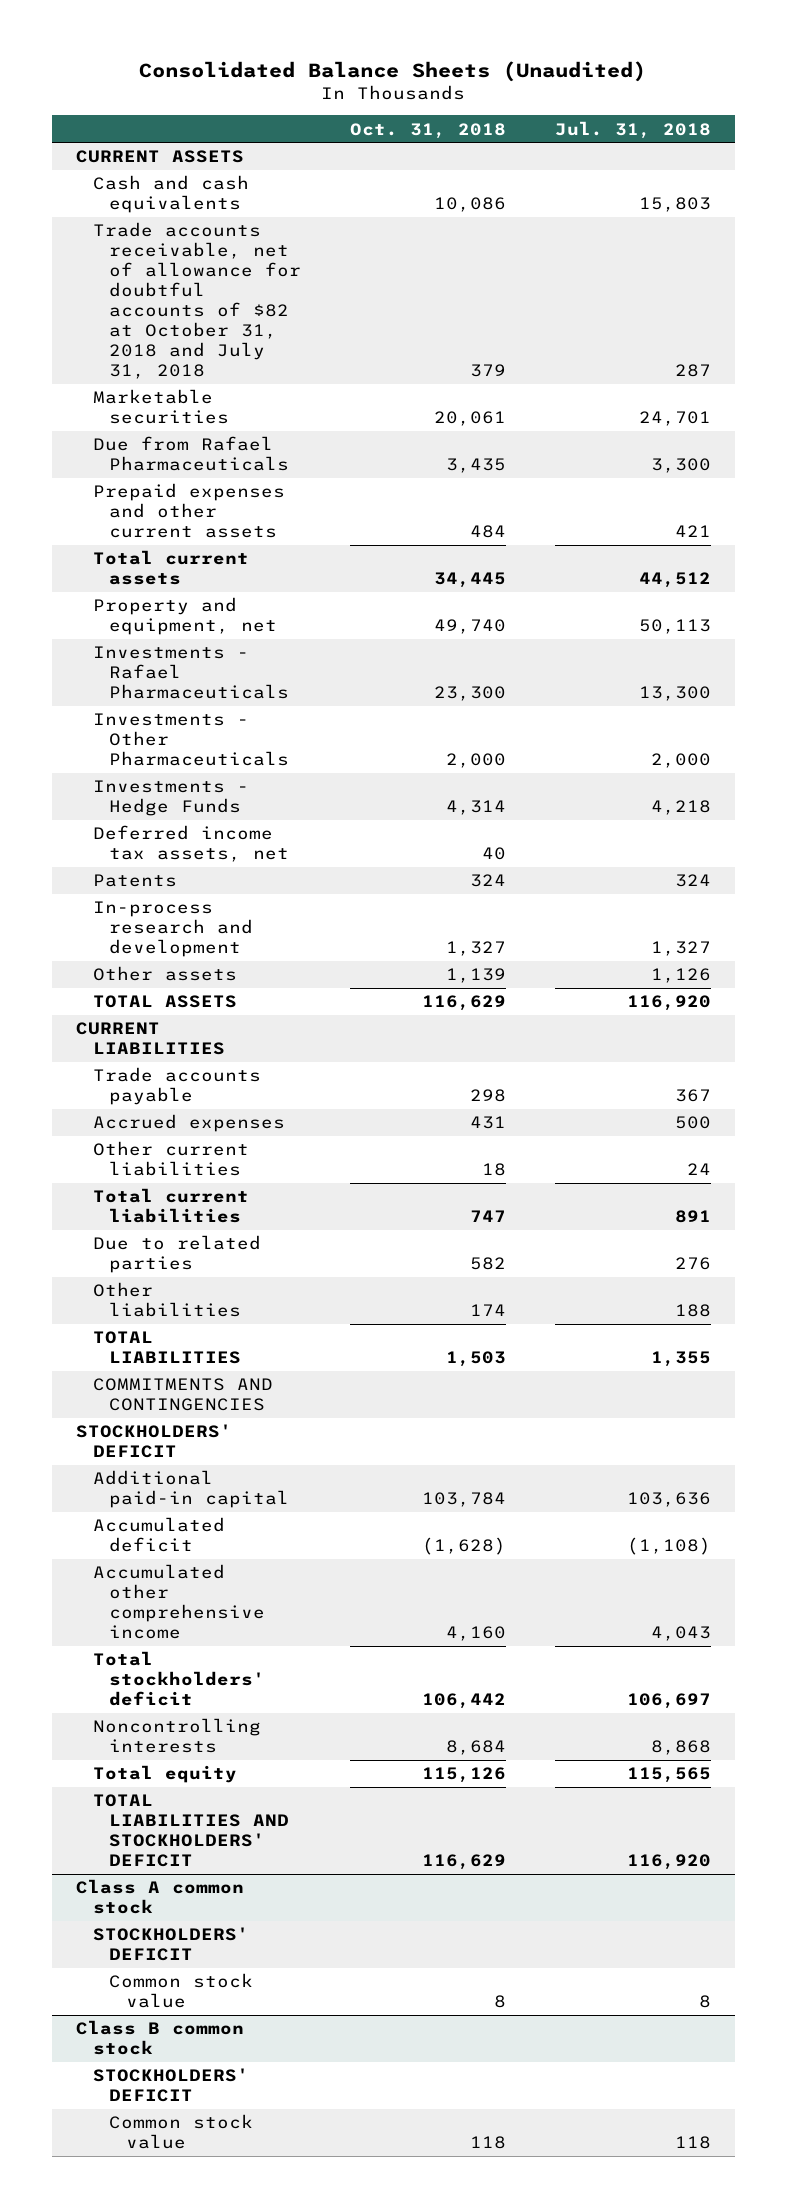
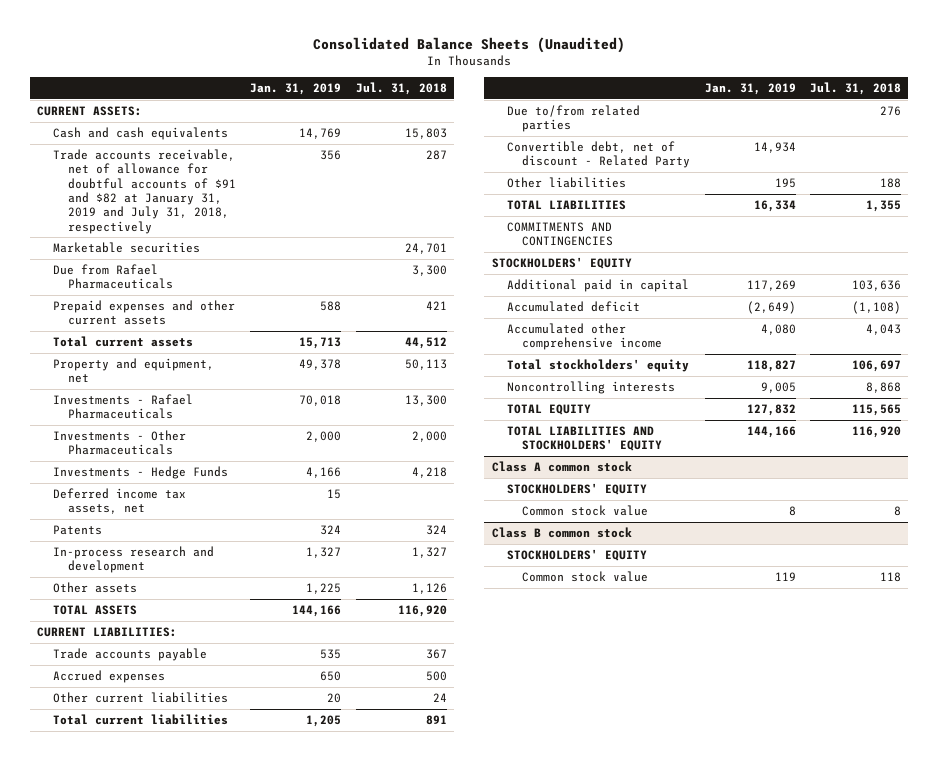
- | Oct. 31, 2018 | Jul. 31, 2018
+ | Jan. 31, 2019 | Jul. 31, 2018
- CURRENT ASSETS
+ CURRENT ASSETS:
- Trade accounts receivable, net of allowance for doubtful accounts of $82 at October 31, 2018 and July 31, 2018 | 379 | 287
+ Trade accounts receivable, net of allowance for doubtful accounts of $91 and $82 at January 31, 2019 and July 31, 2018, respectively | 356 | 287
- CURRENT LIABILITIES
+ CURRENT LIABILITIES:
- Due to related parties | 582 | 276
+ Due to/from related parties | | 276
+ Convertible debt, net of discount - Related Party | 14,934 |
- STOCKHOLDERS' DEFICIT
- Additional paid-in capital | 103,784 | 103,636
+ STOCKHOLDERS' EQUITY
+ Additional paid in capital | 117,269 | 103,636
- Total stockholders' deficit | 106,442 | 106,697
+ Total stockholders' equity | 118,827 | 106,697
- Total equity | 115,126 | 115,565
- TOTAL LIABILITIES AND STOCKHOLDERS' DEFICIT | 116,629 | 116,920
+ TOTAL EQUITY | 127,832 | 115,565
+ TOTAL LIABILITIES AND STOCKHOLDERS' EQUITY | 144,166 | 116,920
@ Class A common stock
- STOCKHOLDERS' DEFICIT
+ STOCKHOLDERS' EQUITY
@ Class B common stock
- STOCKHOLDERS' DEFICIT
+ STOCKHOLDERS' EQUITY

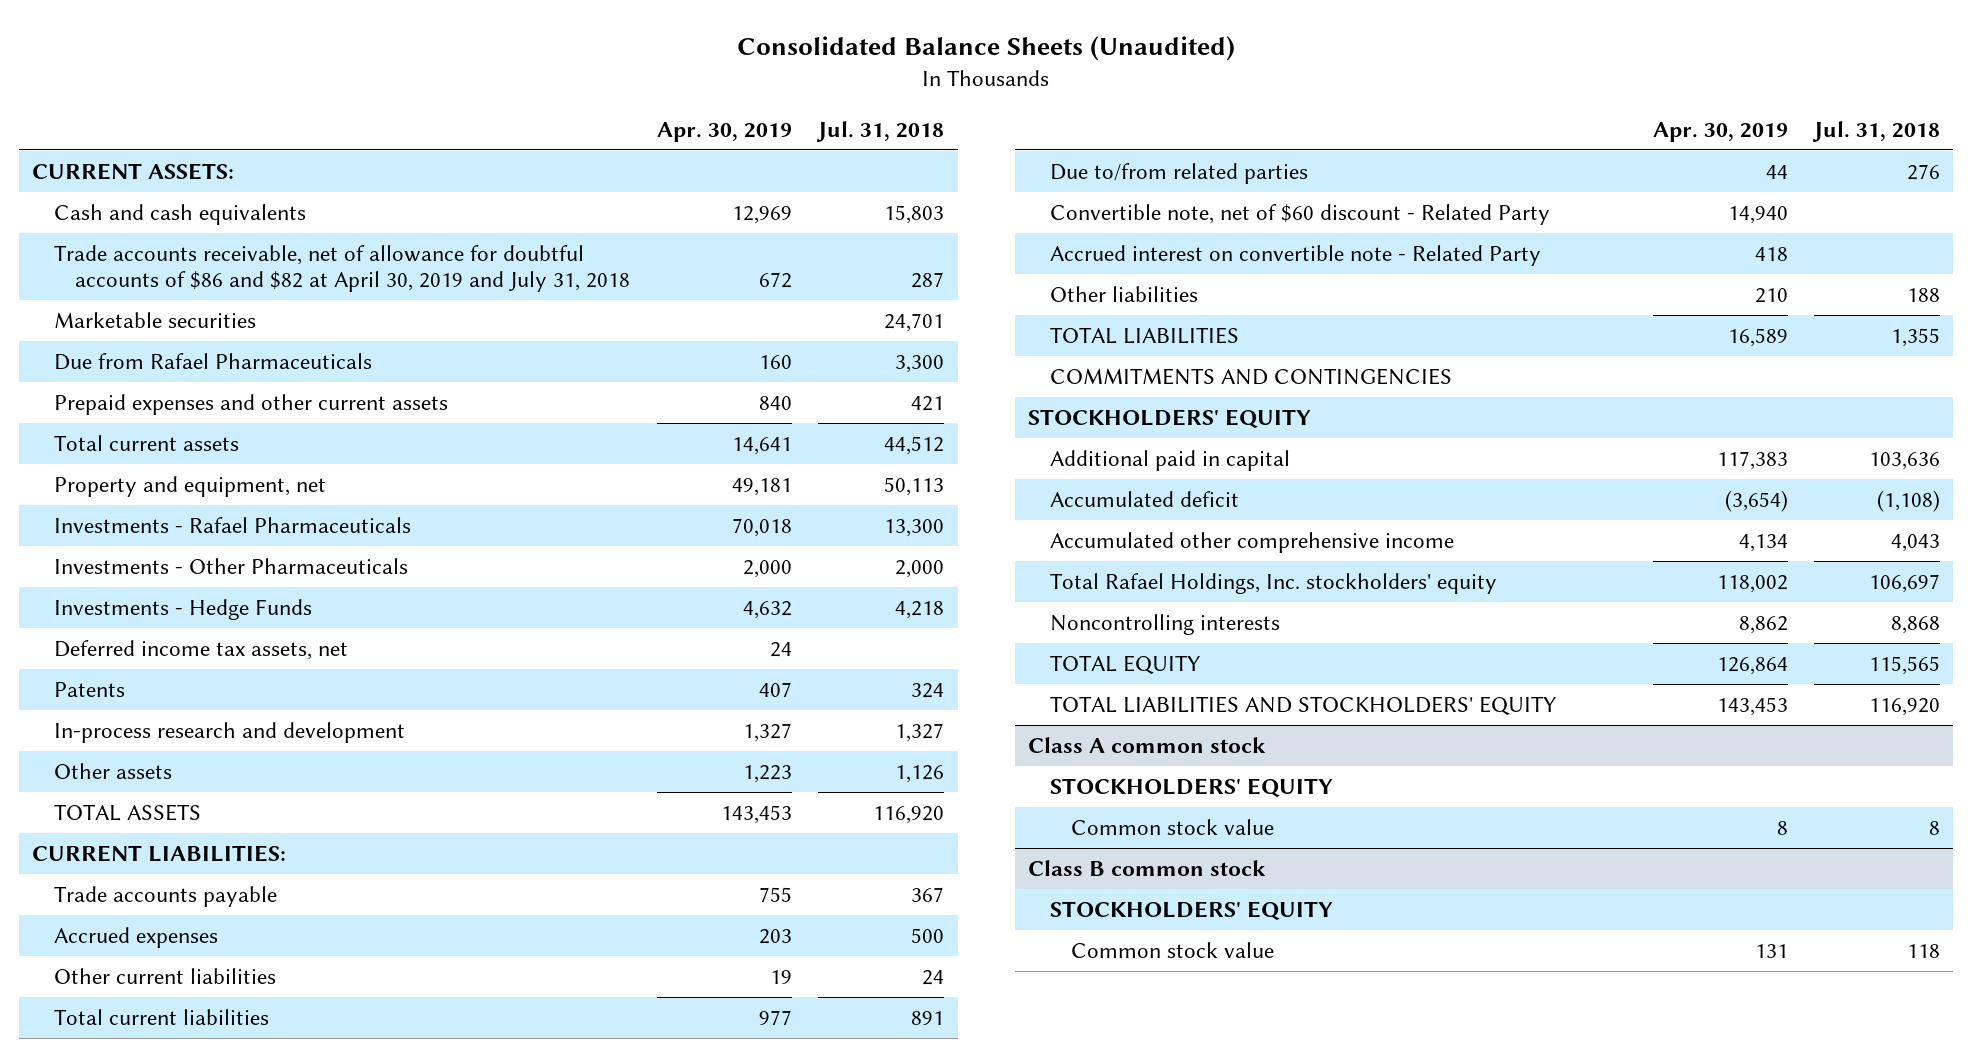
- | Jan. 31, 2019 | Jul. 31, 2018
+ | Apr. 30, 2019 | Jul. 31, 2018
- Trade accounts receivable, net of allowance for doubtful accounts of $91 and $82 at January 31, 2019 and July 31, 2018, respectively | 356 | 287
+ Trade accounts receivable, net of allowance for doubtful accounts of $86 and $82 at April 30, 2019 and July 31, 2018 | 672 | 287
- Convertible debt, net of discount - Related Party | 14,934 |
+ Convertible note, net of $60 discount - Related Party | 14,940 |
+ Accrued interest on convertible note - Related Party | 418 |
- Total stockholders' equity | 118,827 | 106,697
+ Total Rafael Holdings, Inc. stockholders' equity | 118,002 | 106,697

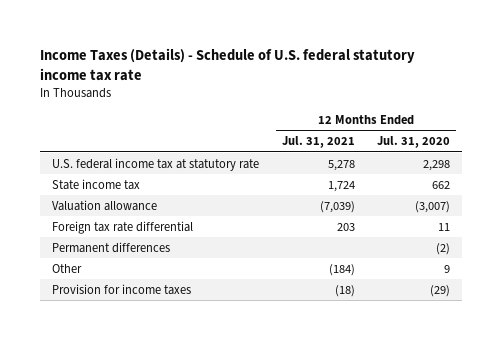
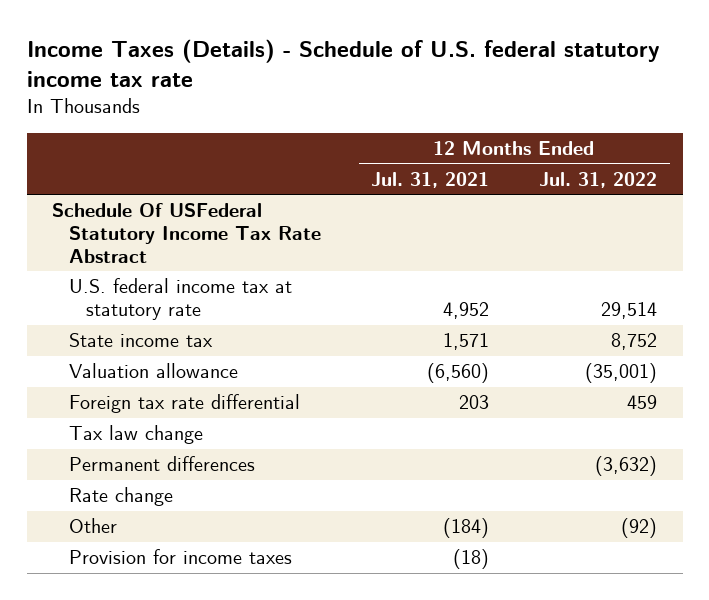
- | 12 Months Ended Jul. 31, 2021 | 12 Months Ended Jul. 31, 2020
+ | 12 Months Ended Jul. 31, 2021 | 12 Months Ended Jul. 31, 2022
- U.S. federal income tax at statutory rate | 5,278 | 2,298
- State income tax | 1,724 | 662
- Valuation allowance | (7,039) | (3,007)
+ Schedule Of USFederal Statutory Income Tax Rate Abstract
+ U.S. federal income tax at statutory rate | 4,952 | 29,514
+ State income tax | 1,571 | 8,752
+ Valuation allowance | (6,560) | (35,001)
+ Tax law change
+ Rate change

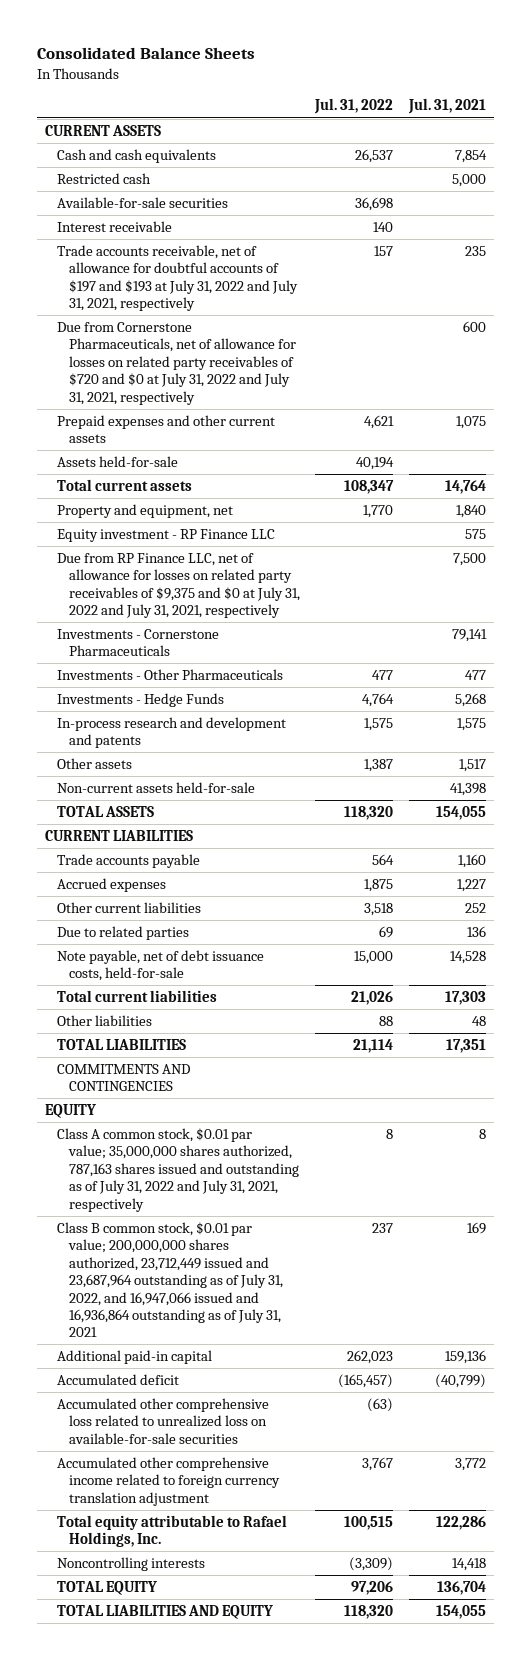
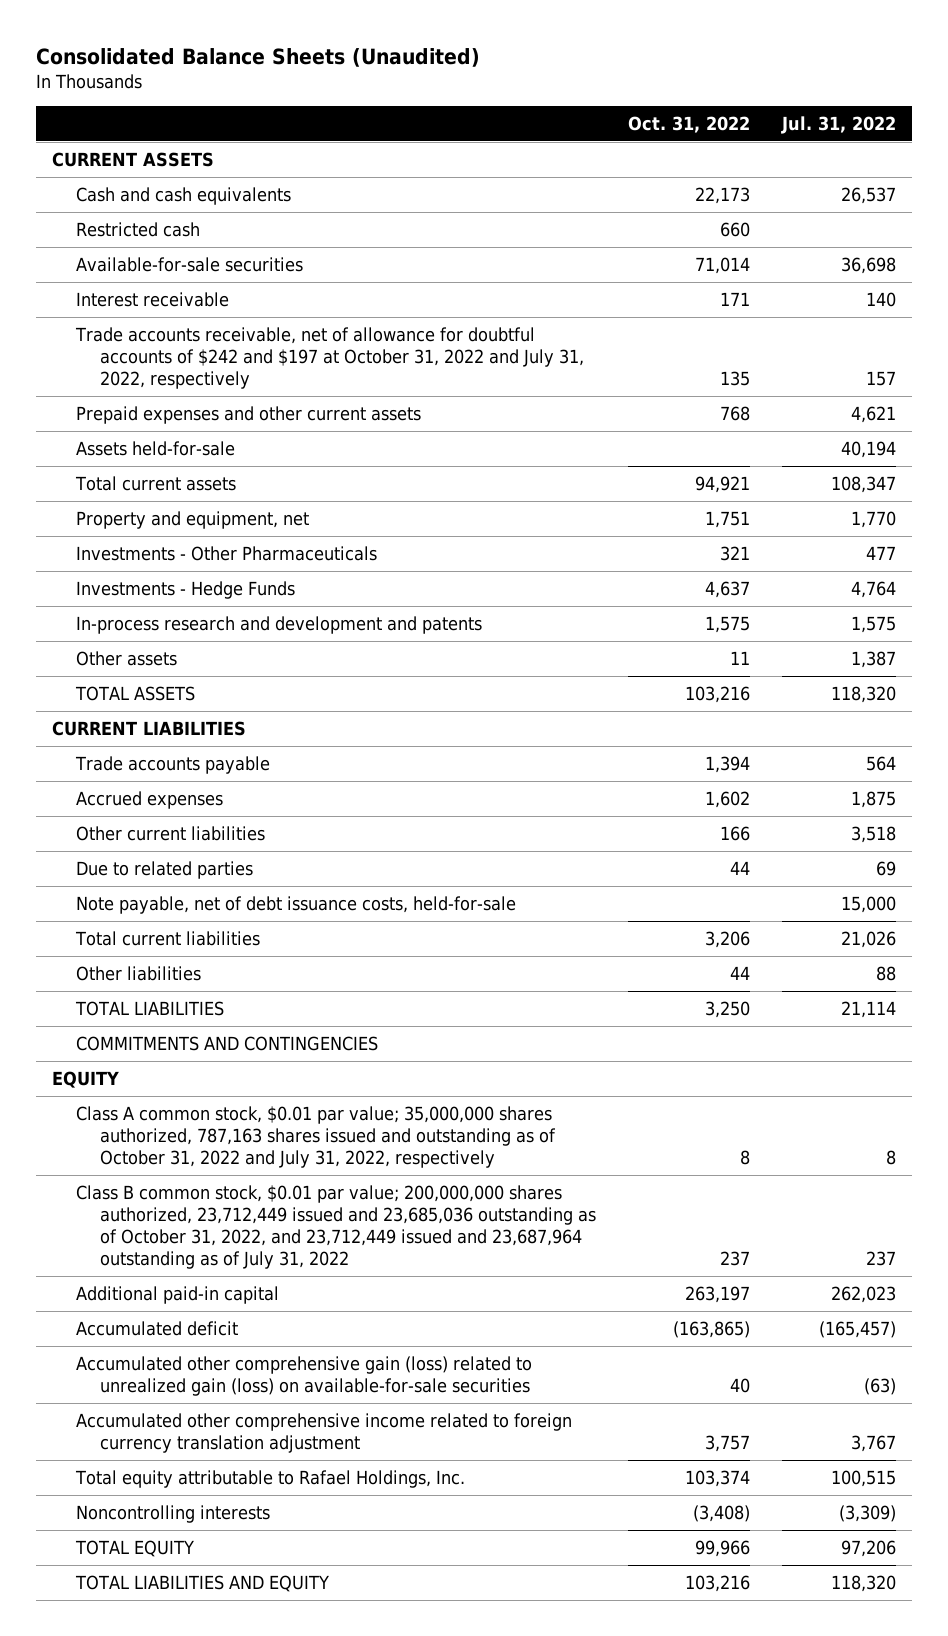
- Consolidated Balance Sheets
+ Consolidated Balance Sheets (Unaudited)
- | Jul. 31, 2022 | Jul. 31, 2021
+ | Oct. 31, 2022 | Jul. 31, 2022
- Trade accounts receivable, net of allowance for doubtful accounts of $197 and $193 at July 31, 2022 and July 31, 2021, respectively | 157 | 235
- Due from Cornerstone Pharmaceuticals, net of allowance for losses on related party receivables of $720 and $0 at July 31, 2022 and July 31, 2021, respectively | | 600
+ Trade accounts receivable, net of allowance for doubtful accounts of $242 and $197 at October 31, 2022 and July 31, 2022, respectively | 135 | 157
- Equity investment - RP Finance LLC | | 575
- Due from RP Finance LLC, net of allowance for losses on related party receivables of $9,375 and $0 at July 31, 2022 and July 31, 2021, respectively | | 7,500
- Investments - Cornerstone Pharmaceuticals | | 79,141
- Non-current assets held-for-sale | | 41,398
- Class A common stock, $0.01 par value; 35,000,000 shares authorized, 787,163 shares issued and outstanding as of July 31, 2022 and July 31, 2021, respectively | 8 | 8
- Class B common stock, $0.01 par value; 200,000,000 shares authorized, 23,712,449 issued and 23,687,964 outstanding as of July 31, 2022, and 16,947,066 issued and 16,936,864 outstanding as of July 31, 2021 | 237 | 169
+ Class A common stock, $0.01 par value; 35,000,000 shares authorized, 787,163 shares issued and outstanding as of October 31, 2022 and July 31, 2022, respectively | 8 | 8
+ Class B common stock, $0.01 par value; 200,000,000 shares authorized, 23,712,449 issued and 23,685,036 outstanding as of October 31, 2022, and 23,712,449 issued and 23,687,964 outstanding as of July 31, 2022 | 237 | 237
- Accumulated other comprehensive loss related to unrealized loss on available-for-sale securities | (63) |
+ Accumulated other comprehensive gain (loss) related to unrealized gain (loss) on available-for-sale securities | 40 | (63)

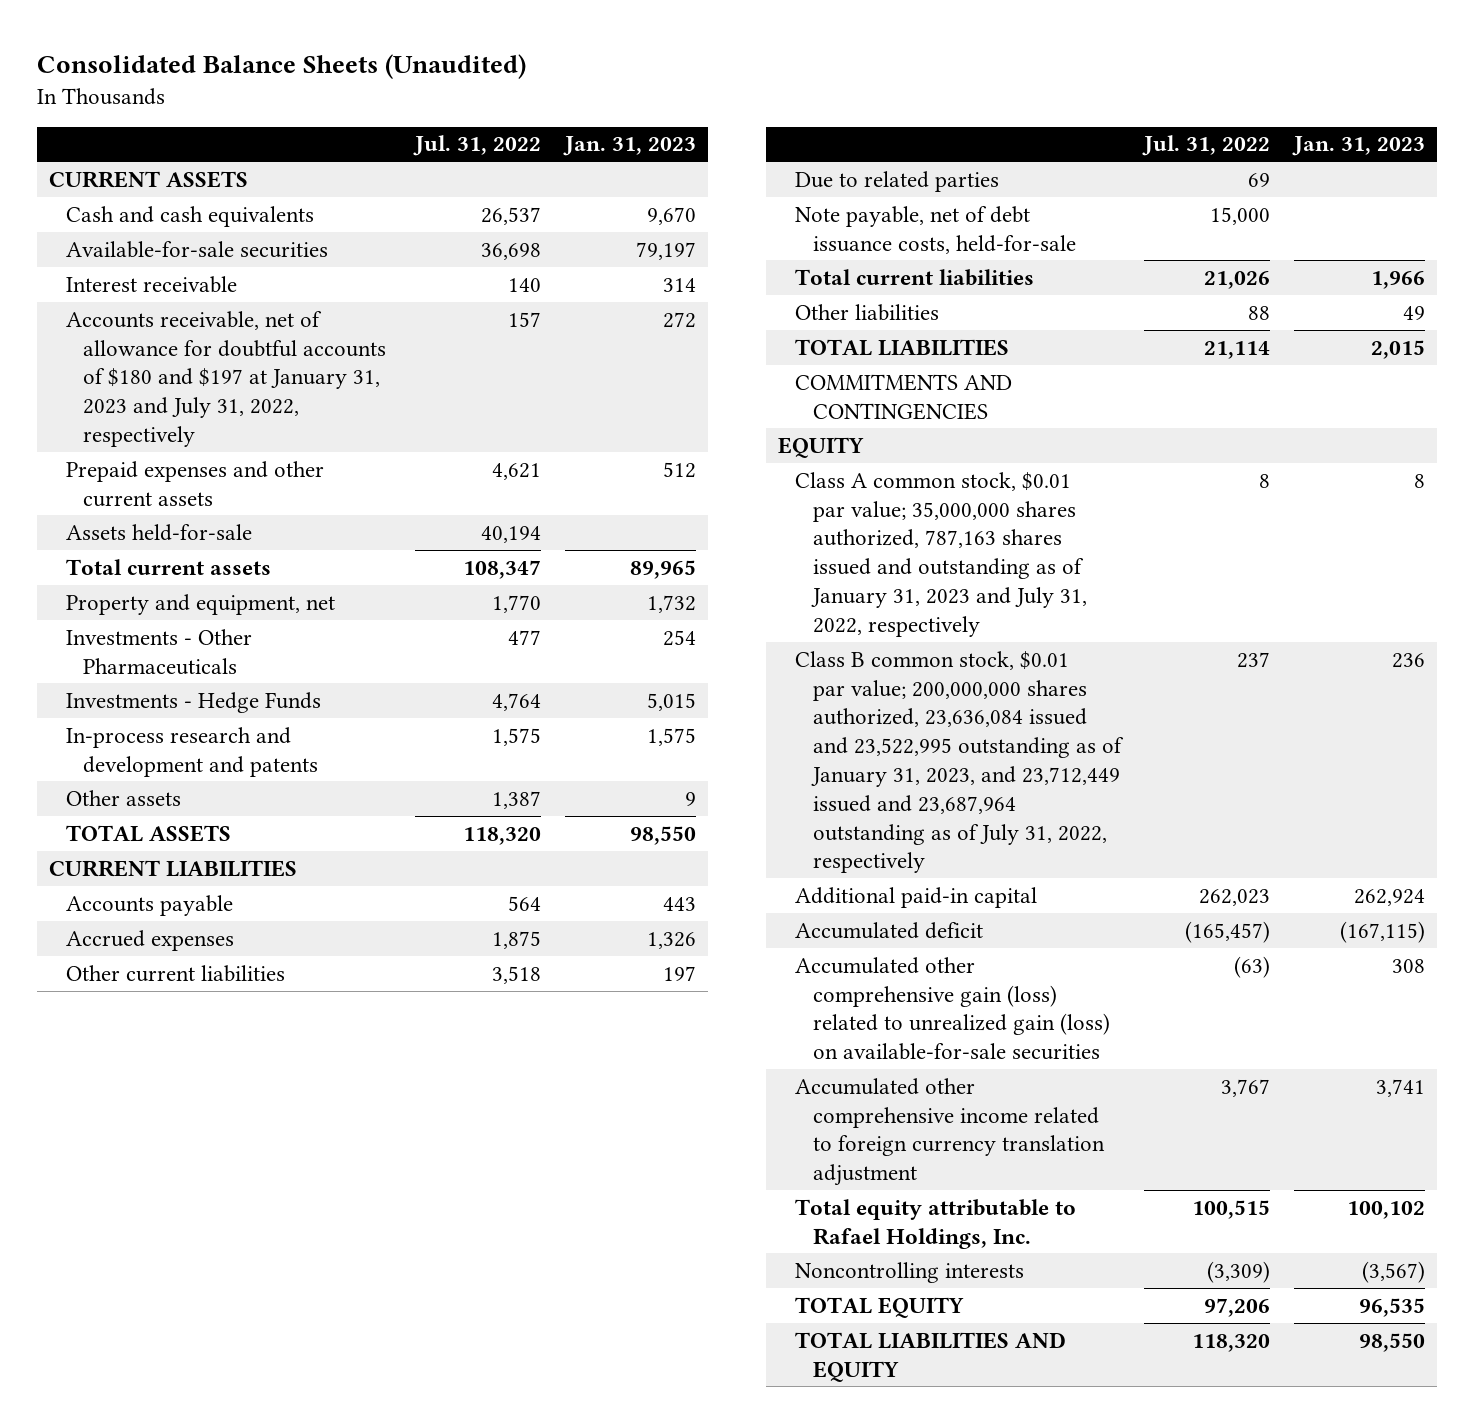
- | Oct. 31, 2022 | Jul. 31, 2022
+ | Jul. 31, 2022 | Jan. 31, 2023
- Restricted cash | 660 |
- Trade accounts receivable, net of allowance for doubtful accounts of $242 and $197 at October 31, 2022 and July 31, 2022, respectively | 135 | 157
+ Accounts receivable, net of allowance for doubtful accounts of $180 and $197 at January 31, 2023 and July 31, 2022, respectively | 157 | 272
- Trade accounts payable | 1,394 | 564
+ Accounts payable | 564 | 443
- Class A common stock, $0.01 par value; 35,000,000 shares authorized, 787,163 shares issued and outstanding as of October 31, 2022 and July 31, 2022, respectively | 8 | 8
- Class B common stock, $0.01 par value; 200,000,000 shares authorized, 23,712,449 issued and 23,685,036 outstanding as of October 31, 2022, and 23,712,449 issued and 23,687,964 outstanding as of July 31, 2022 | 237 | 237
+ Class A common stock, $0.01 par value; 35,000,000 shares authorized, 787,163 shares issued and outstanding as of January 31, 2023 and July 31, 2022, respectively | 8 | 8
+ Class B common stock, $0.01 par value; 200,000,000 shares authorized, 23,636,084 issued and 23,522,995 outstanding as of January 31, 2023, and 23,712,449 issued and 23,687,964 outstanding as of July 31, 2022, respectively | 237 | 236

